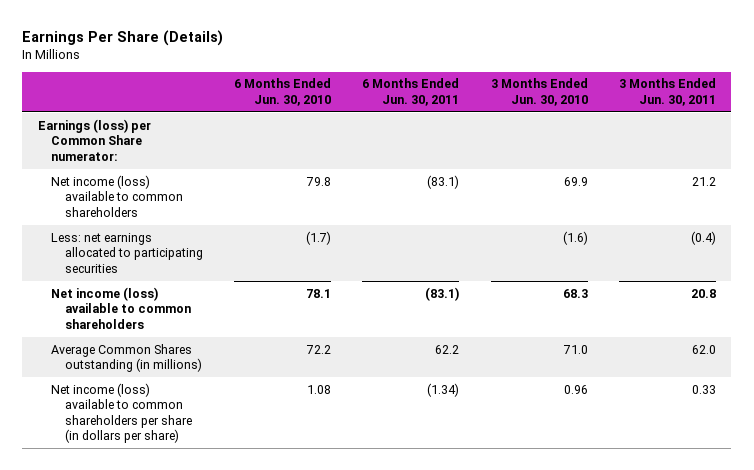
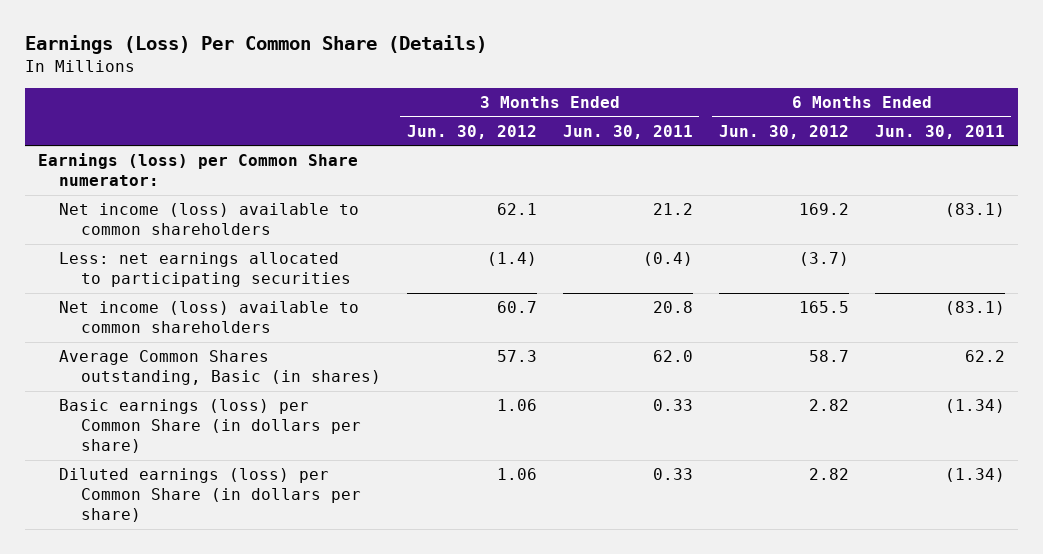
- Earnings Per Share (Details)
+ Earnings (Loss) Per Common Share (Details)
- | 6 Months Ended Jun. 30, 2010 | 6 Months Ended Jun. 30, 2011 | 3 Months Ended Jun. 30, 2010 | 3 Months Ended Jun. 30, 2011
+ | 3 Months Ended Jun. 30, 2012 | 3 Months Ended Jun. 30, 2011 | 6 Months Ended Jun. 30, 2012 | 6 Months Ended Jun. 30, 2011
- Average Common Shares outstanding (in millions) | 72.2 | 62.2 | 71.0 | 62.0
- Net income (loss) available to common shareholders per share (in dollars per share) | 1.08 | (1.34) | 0.96 | 0.33
+ Average Common Shares outstanding, Basic (in shares) | 57.3 | 62.0 | 58.7 | 62.2
+ Basic earnings (loss) per Common Share (in dollars per share) | 1.06 | 0.33 | 2.82 | (1.34)
+ Diluted earnings (loss) per Common Share (in dollars per share) | 1.06 | 0.33 | 2.82 | (1.34)

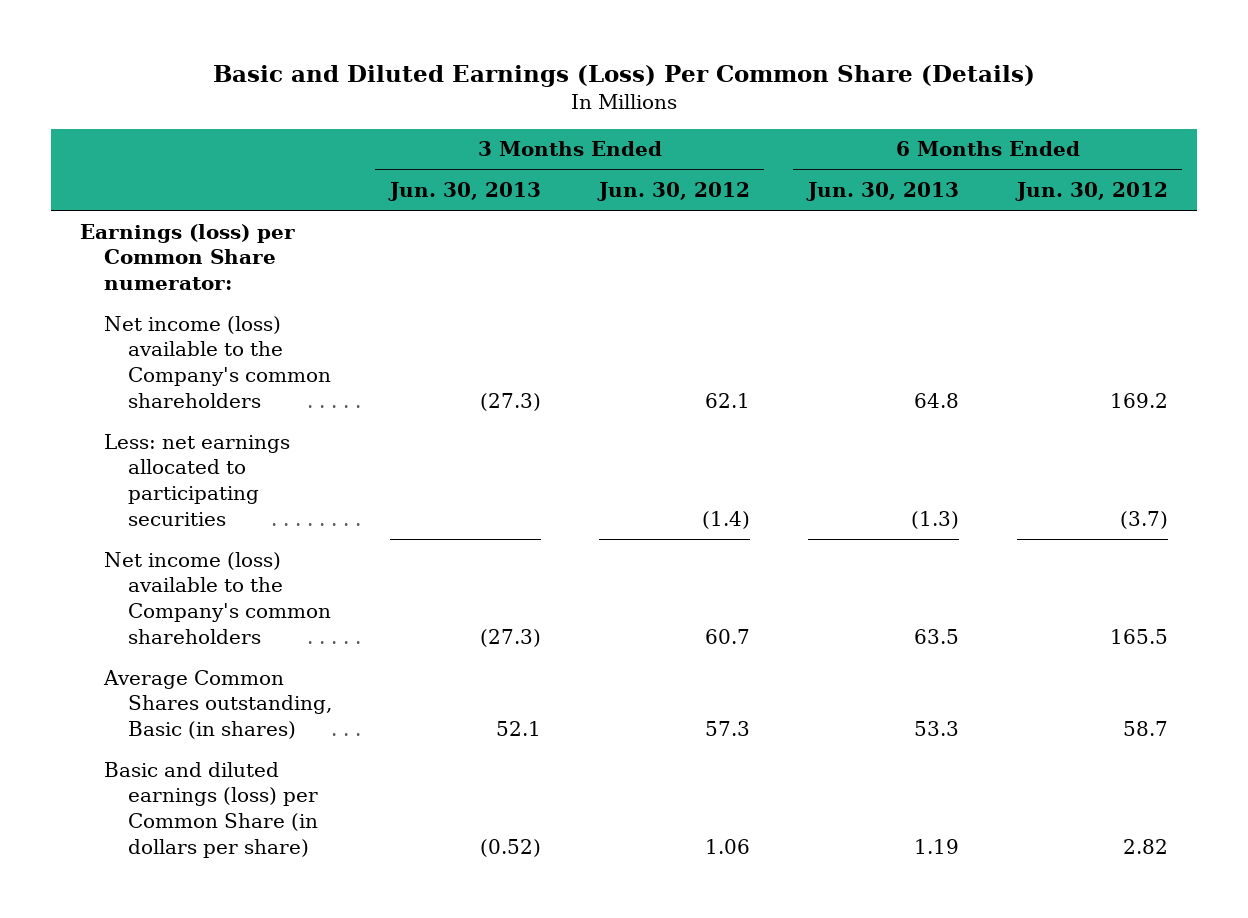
- Earnings (Loss) Per Common Share (Details)
+ Basic and Diluted Earnings (Loss) Per Common Share (Details)
- | 3 Months Ended Jun. 30, 2012 | 3 Months Ended Jun. 30, 2011 | 6 Months Ended Jun. 30, 2012 | 6 Months Ended Jun. 30, 2011
+ | 3 Months Ended Jun. 30, 2013 | 3 Months Ended Jun. 30, 2012 | 6 Months Ended Jun. 30, 2013 | 6 Months Ended Jun. 30, 2012
- Net income (loss) available to common shareholders | 62.1 | 21.2 | 169.2 | (83.1)
+ Net income (loss) available to the Company's common shareholders | (27.3) | 62.1 | 64.8 | 169.2
- Net income (loss) available to common shareholders | 60.7 | 20.8 | 165.5 | (83.1)
+ Net income (loss) available to the Company's common shareholders | (27.3) | 60.7 | 63.5 | 165.5
- Basic earnings (loss) per Common Share (in dollars per share) | 1.06 | 0.33 | 2.82 | (1.34)
- Diluted earnings (loss) per Common Share (in dollars per share) | 1.06 | 0.33 | 2.82 | (1.34)
+ Basic and diluted earnings (loss) per Common Share (in dollars per share) | (0.52) | 1.06 | 1.19 | 2.82

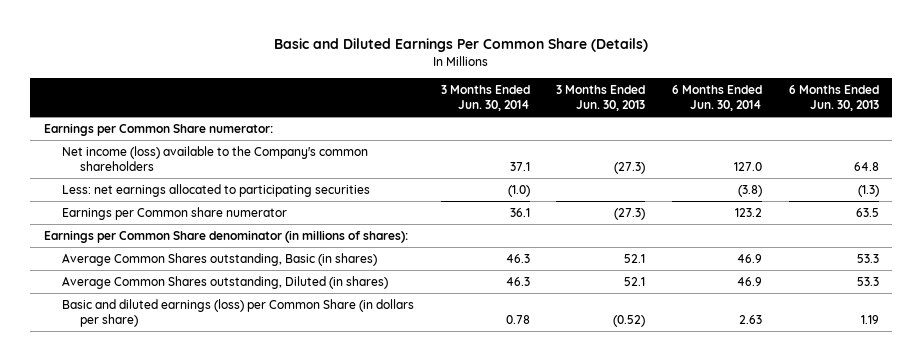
- Basic and Diluted Earnings (Loss) Per Common Share (Details)
+ Basic and Diluted Earnings Per Common Share (Details)
- | 3 Months Ended Jun. 30, 2013 | 3 Months Ended Jun. 30, 2012 | 6 Months Ended Jun. 30, 2013 | 6 Months Ended Jun. 30, 2012
+ | 3 Months Ended Jun. 30, 2014 | 3 Months Ended Jun. 30, 2013 | 6 Months Ended Jun. 30, 2014 | 6 Months Ended Jun. 30, 2013
- Earnings (loss) per Common Share numerator:
+ Earnings per Common Share numerator:
- Net income (loss) available to the Company's common shareholders | (27.3) | 60.7 | 63.5 | 165.5
+ Earnings per Common share numerator | 36.1 | (27.3) | 123.2 | 63.5
+ Earnings per Common Share denominator (in millions of shares):
+ Average Common Shares outstanding, Diluted (in shares) | 46.3 | 52.1 | 46.9 | 53.3

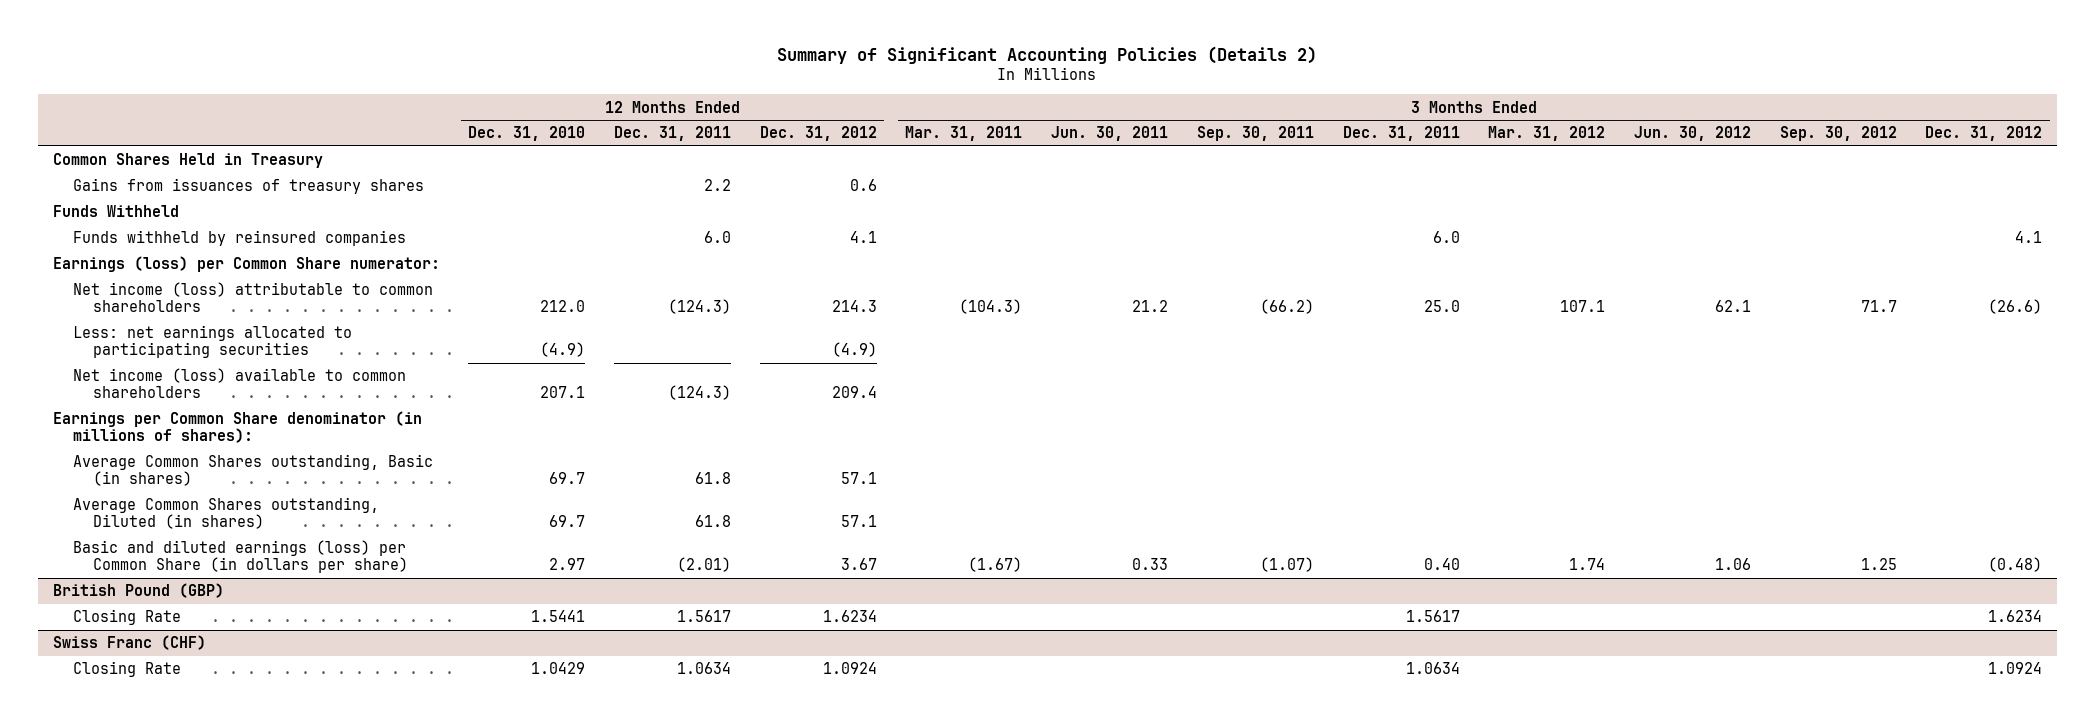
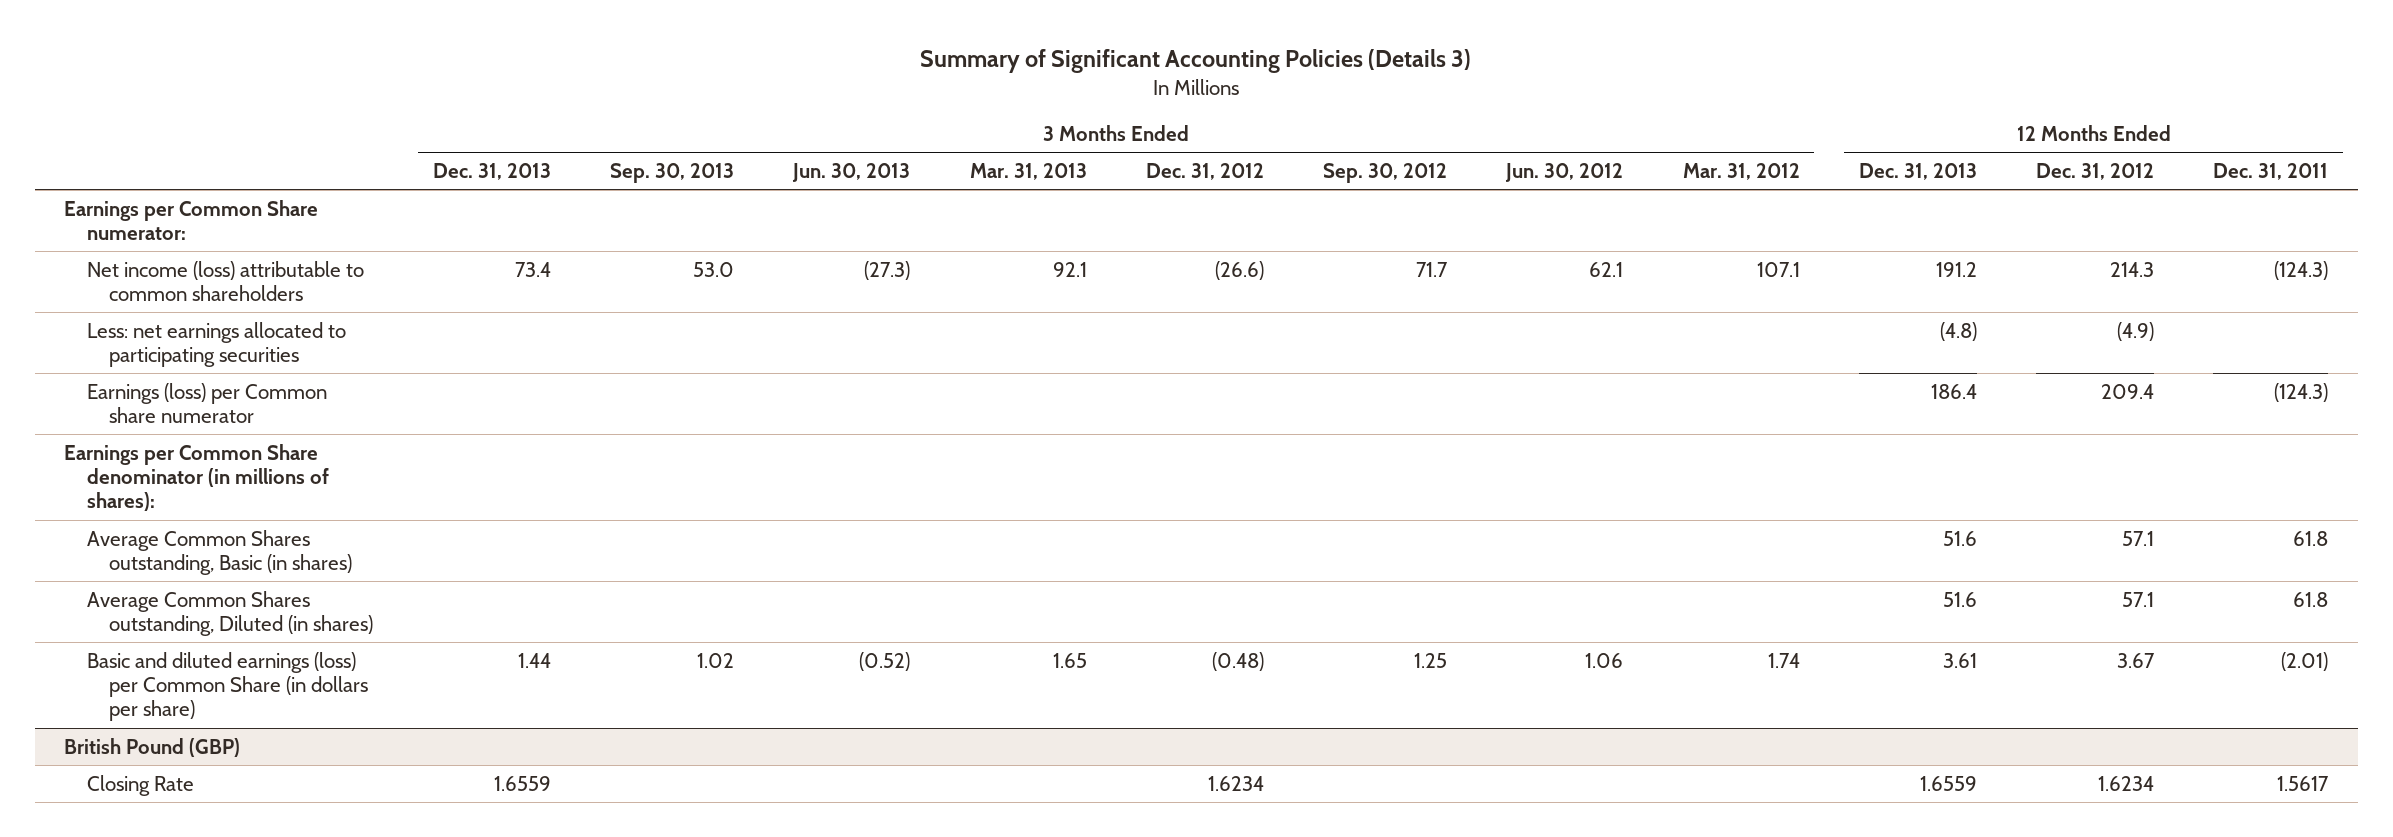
- Summary of Significant Accounting Policies (Details 2)
+ Summary of Significant Accounting Policies (Details 3)
- | 12 Months Ended Dec. 31, 2010 | 12 Months Ended Dec. 31, 2011 | 12 Months Ended Dec. 31, 2012 | 3 Months Ended Mar. 31, 2011 | 3 Months Ended Jun. 30, 2011 | 3 Months Ended Sep. 30, 2011 | 3 Months Ended Dec. 31, 2011 | 3 Months Ended Mar. 31, 2012 | 3 Months Ended Jun. 30, 2012 | 3 Months Ended Sep. 30, 2012 | 3 Months Ended Dec. 31, 2012
+ | 3 Months Ended Dec. 31, 2013 | 3 Months Ended Sep. 30, 2013 | 3 Months Ended Jun. 30, 2013 | 3 Months Ended Mar. 31, 2013 | 3 Months Ended Dec. 31, 2012 | 3 Months Ended Sep. 30, 2012 | 3 Months Ended Jun. 30, 2012 | 3 Months Ended Mar. 31, 2012 | 12 Months Ended Dec. 31, 2013 | 12 Months Ended Dec. 31, 2012 | 12 Months Ended Dec. 31, 2011
- Common Shares Held in Treasury
- Gains from issuances of treasury shares | | 2.2 | 0.6 | | | | | | | |
- Funds Withheld
- Funds withheld by reinsured companies | | 6.0 | 4.1 | | | | 6.0 | | | | 4.1
- Earnings (loss) per Common Share numerator:
+ Earnings per Common Share numerator:
- Net income (loss) available to common shareholders | 207.1 | (124.3) | 209.4 | | | | | | | |
+ Earnings (loss) per Common share numerator | | | | | | | | | 186.4 | 209.4 | (124.3)
- Swiss Franc (CHF)
- Closing Rate | 1.0429 | 1.0634 | 1.0924 | | | | 1.0634 | | | | 1.0924

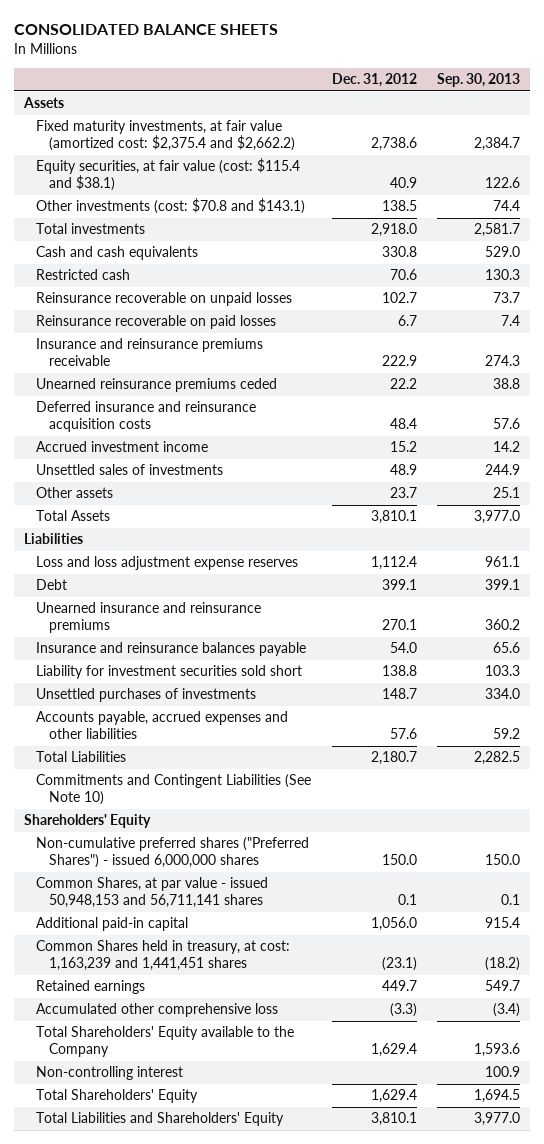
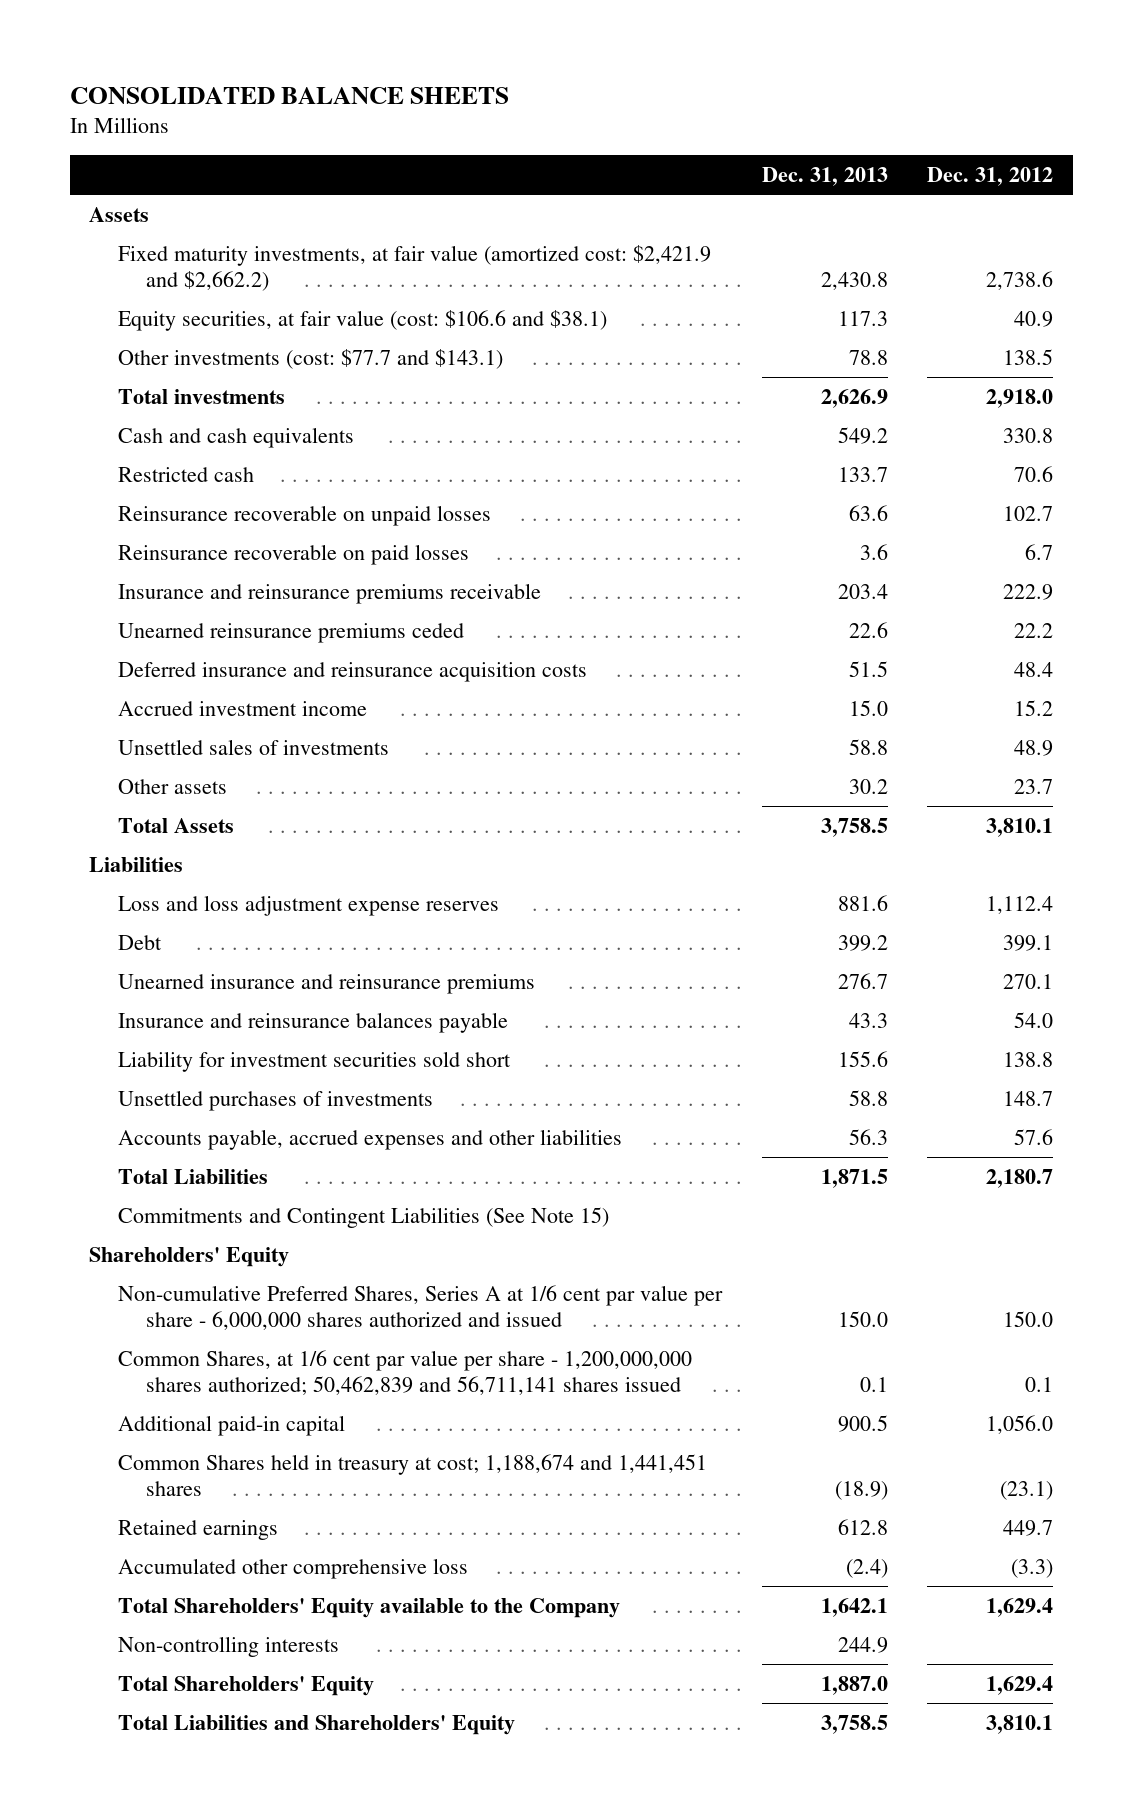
- | Dec. 31, 2012 | Sep. 30, 2013
+ | Dec. 31, 2013 | Dec. 31, 2012
- Fixed maturity investments, at fair value (amortized cost: $2,375.4 and $2,662.2) | 2,738.6 | 2,384.7
- Equity securities, at fair value (cost: $115.4 and $38.1) | 40.9 | 122.6
- Other investments (cost: $70.8 and $143.1) | 138.5 | 74.4
+ Fixed maturity investments, at fair value (amortized cost: $2,421.9 and $2,662.2) | 2,430.8 | 2,738.6
+ Equity securities, at fair value (cost: $106.6 and $38.1) | 117.3 | 40.9
+ Other investments (cost: $77.7 and $143.1) | 78.8 | 138.5
- Commitments and Contingent Liabilities (See Note 10)
+ Commitments and Contingent Liabilities (See Note 15)
- Non-cumulative preferred shares ("Preferred Shares") - issued 6,000,000 shares | 150.0 | 150.0
- Common Shares, at par value - issued 50,948,153 and 56,711,141 shares | 0.1 | 0.1
+ Non-cumulative Preferred Shares, Series A at 1/6 cent par value per share - 6,000,000 shares authorized and issued | 150.0 | 150.0
+ Common Shares, at 1/6 cent par value per share - 1,200,000,000 shares authorized; 50,462,839 and 56,711,141 shares issued | 0.1 | 0.1
- Common Shares held in treasury, at cost: 1,163,239 and 1,441,451 shares | (23.1) | (18.2)
+ Common Shares held in treasury at cost; 1,188,674 and 1,441,451 shares | (18.9) | (23.1)
- Non-controlling interest | | 100.9
+ Non-controlling interests | 244.9 |

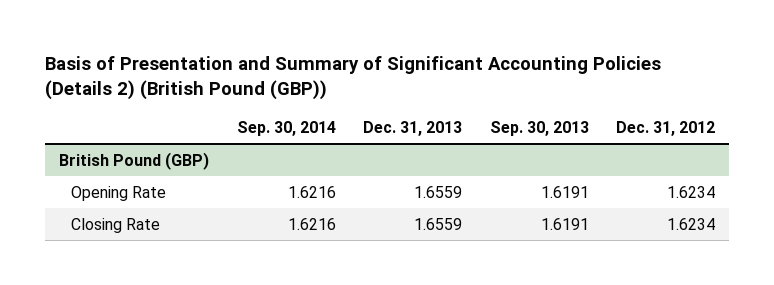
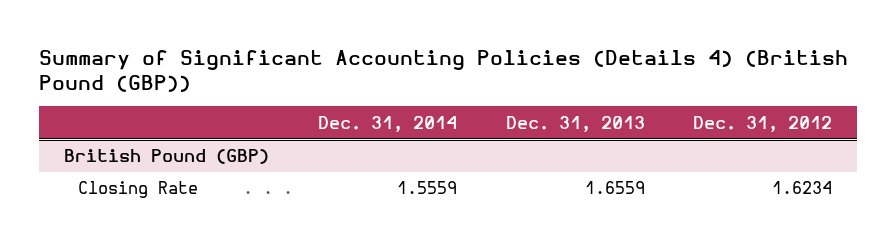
- Basis of Presentation and Summary of Significant Accounting Policies (Details 2) (British Pound (GBP))
+ Summary of Significant Accounting Policies (Details 4) (British Pound (GBP))
- | Sep. 30, 2014 | Dec. 31, 2013 | Sep. 30, 2013 | Dec. 31, 2012
+ | Dec. 31, 2014 | Dec. 31, 2013 | Dec. 31, 2012
@ British Pound (GBP)
- Opening Rate | 1.6216 | 1.6559 | 1.6191 | 1.6234

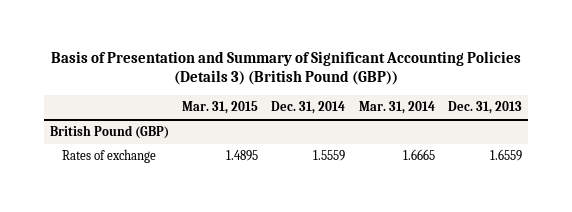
- Summary of Significant Accounting Policies (Details 4) (British Pound (GBP))
+ Basis of Presentation and Summary of Significant Accounting Policies (Details 3) (British Pound (GBP))
- | Dec. 31, 2014 | Dec. 31, 2013 | Dec. 31, 2012
+ | Mar. 31, 2015 | Dec. 31, 2014 | Mar. 31, 2014 | Dec. 31, 2013
@ British Pound (GBP)
- Closing Rate | 1.5559 | 1.6559 | 1.6234
+ Rates of exchange | 1.4895 | 1.5559 | 1.6665 | 1.6559

